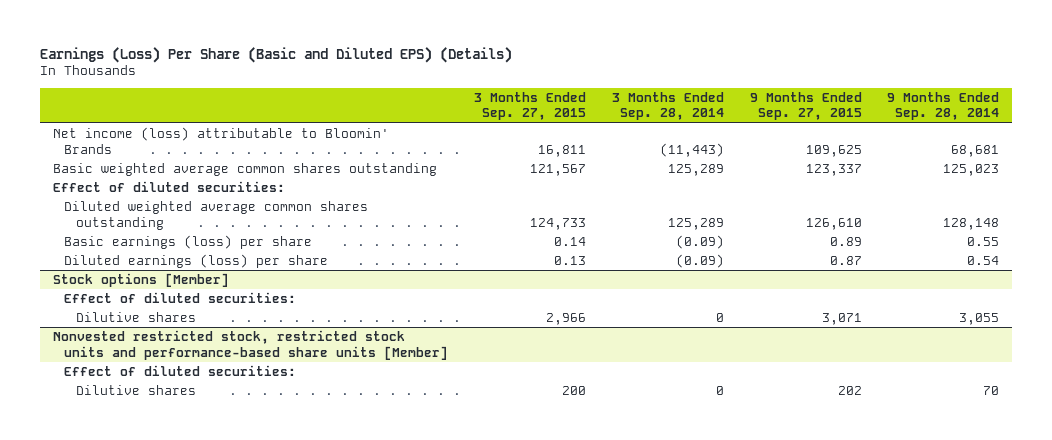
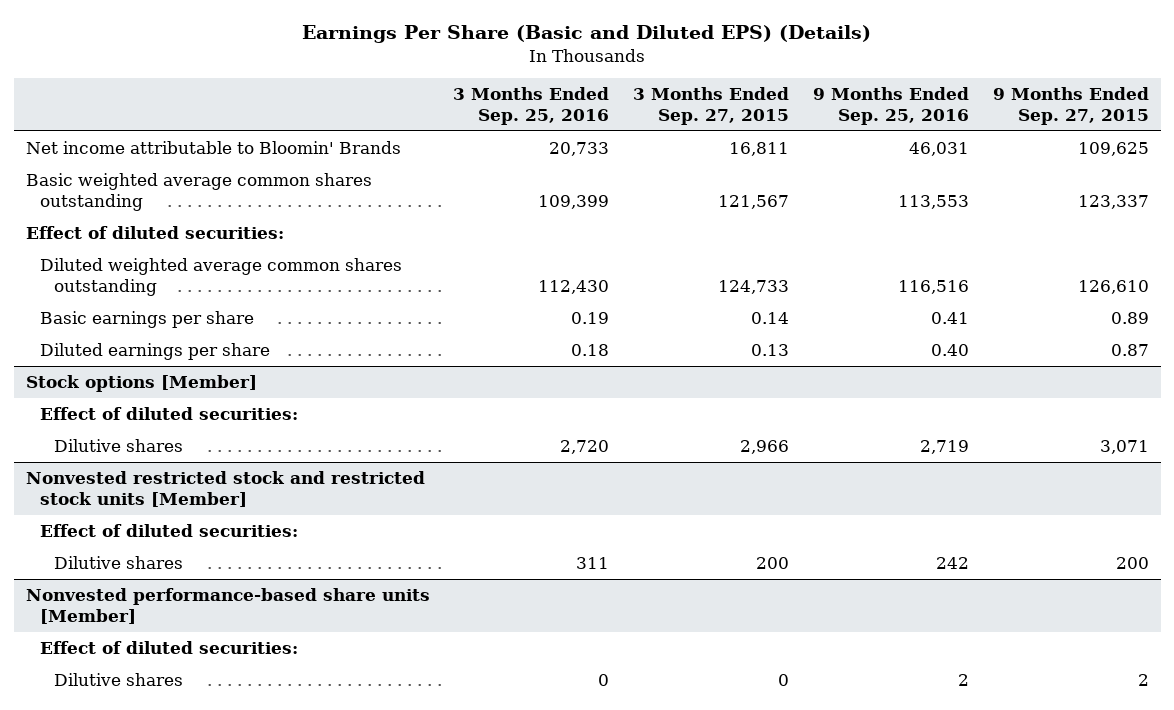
- Earnings (Loss) Per Share (Basic and Diluted EPS) (Details)
+ Earnings Per Share (Basic and Diluted EPS) (Details)
- | 3 Months Ended Sep. 27, 2015 | 3 Months Ended Sep. 28, 2014 | 9 Months Ended Sep. 27, 2015 | 9 Months Ended Sep. 28, 2014
+ | 3 Months Ended Sep. 25, 2016 | 3 Months Ended Sep. 27, 2015 | 9 Months Ended Sep. 25, 2016 | 9 Months Ended Sep. 27, 2015
- Net income (loss) attributable to Bloomin' Brands | 16,811 | (11,443) | 109,625 | 68,681
+ Net income attributable to Bloomin' Brands | 20,733 | 16,811 | 46,031 | 109,625
- Basic earnings (loss) per share | 0.14 | (0.09) | 0.89 | 0.55
- Diluted earnings (loss) per share | 0.13 | (0.09) | 0.87 | 0.54
+ Basic earnings per share | 0.19 | 0.14 | 0.41 | 0.89
+ Diluted earnings per share | 0.18 | 0.13 | 0.40 | 0.87
- Nonvested restricted stock, restricted stock units and performance-based share units [Member]
+ Nonvested restricted stock and restricted stock units [Member]
- Dilutive shares | 200 | 0 | 202 | 70
+ Dilutive shares | 311 | 200 | 242 | 200
+ Nonvested performance-based share units [Member]
+ Effect of diluted securities:
+ Dilutive shares | 0 | 0 | 2 | 2

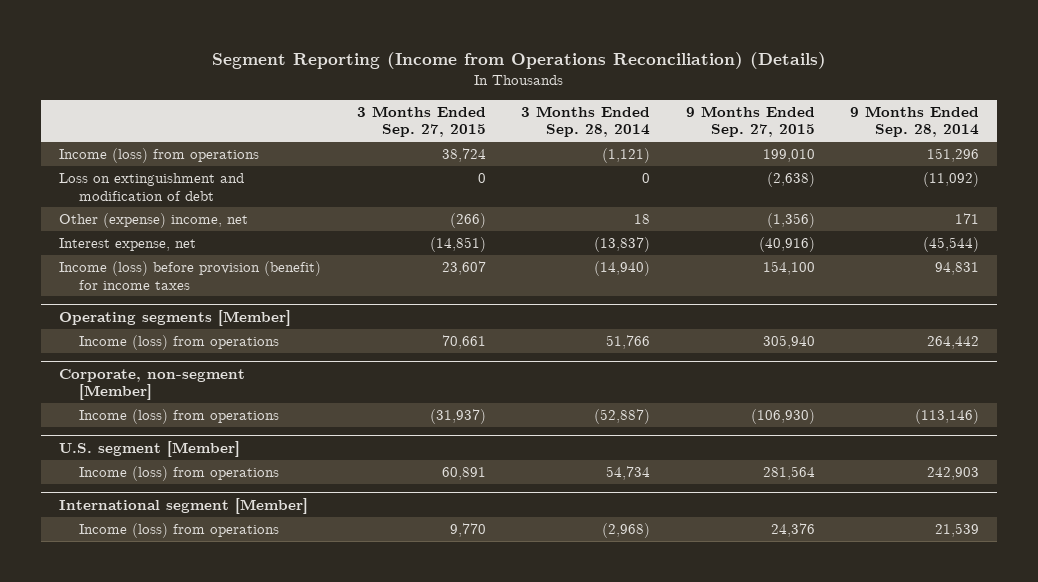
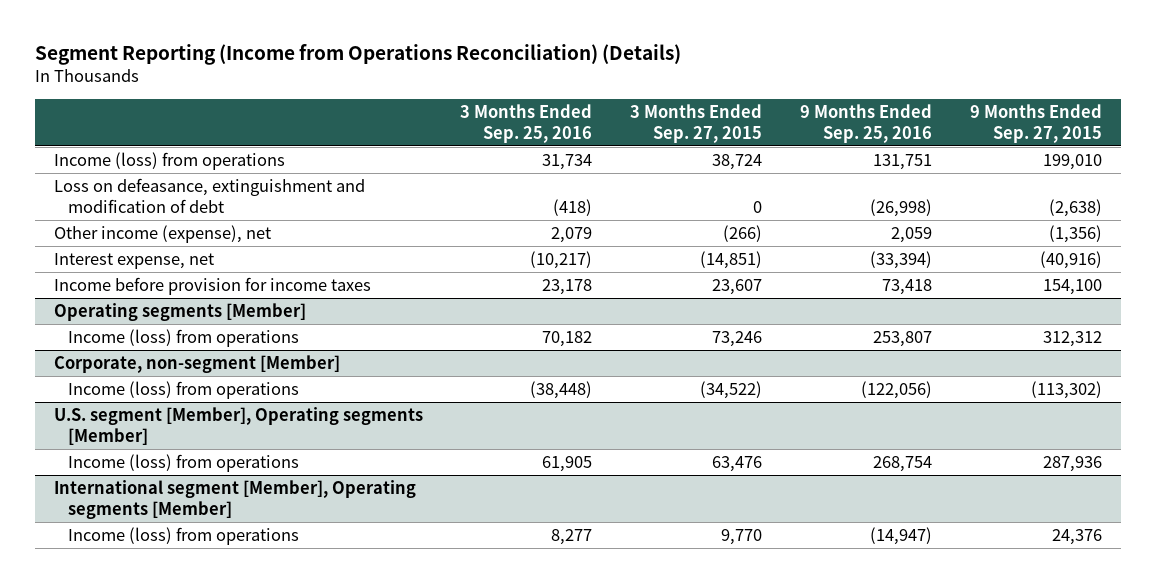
- | 3 Months Ended Sep. 27, 2015 | 3 Months Ended Sep. 28, 2014 | 9 Months Ended Sep. 27, 2015 | 9 Months Ended Sep. 28, 2014
+ | 3 Months Ended Sep. 25, 2016 | 3 Months Ended Sep. 27, 2015 | 9 Months Ended Sep. 25, 2016 | 9 Months Ended Sep. 27, 2015
- Loss on extinguishment and modification of debt | 0 | 0 | (2,638) | (11,092)
- Other (expense) income, net | (266) | 18 | (1,356) | 171
+ Loss on defeasance, extinguishment and modification of debt | (418) | 0 | (26,998) | (2,638)
+ Other income (expense), net | 2,079 | (266) | 2,059 | (1,356)
- Income (loss) before provision (benefit) for income taxes | 23,607 | (14,940) | 154,100 | 94,831
+ Income before provision for income taxes | 23,178 | 23,607 | 73,418 | 154,100
@ Operating segments [Member]
- Income (loss) from operations | 70,661 | 51,766 | 305,940 | 264,442
+ Income (loss) from operations | 70,182 | 73,246 | 253,807 | 312,312
@ Corporate, non-segment [Member]
- Income (loss) from operations | (31,937) | (52,887) | (106,930) | (113,146)
- U.S. segment [Member]
- Income (loss) from operations | 60,891 | 54,734 | 281,564 | 242,903
- International segment [Member]
@ Corporate, non-segment [Member]
+ Income (loss) from operations | (38,448) | (34,522) | (122,056) | (113,302)
+ U.S. segment [Member], Operating segments [Member]
+ Income (loss) from operations | 61,905 | 63,476 | 268,754 | 287,936
+ International segment [Member], Operating segments [Member]

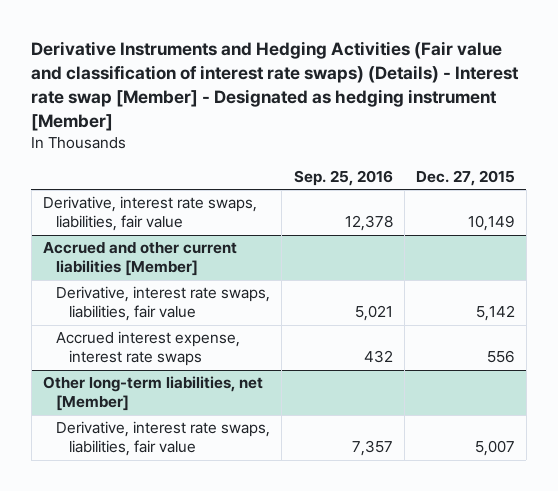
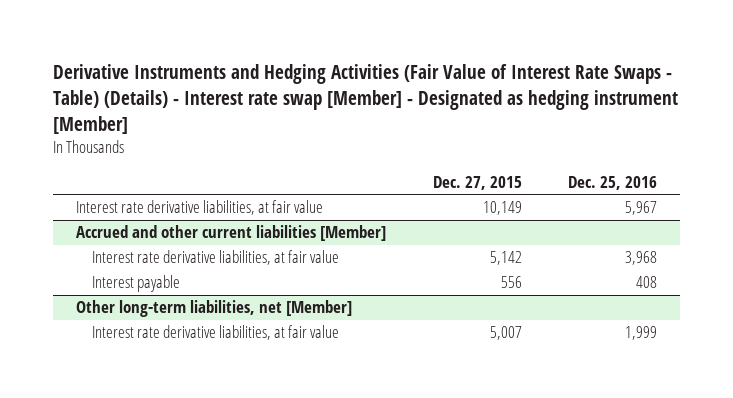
- Derivative Instruments and Hedging Activities (Fair value and classification of interest rate swaps) (Details) - Interest rate swap [Member] - Designated as hedging instrument [Member]
+ Derivative Instruments and Hedging Activities (Fair Value of Interest Rate Swaps - Table) (Details) - Interest rate swap [Member] - Designated as hedging instrument [Member]
- | Sep. 25, 2016 | Dec. 27, 2015
+ | Dec. 27, 2015 | Dec. 25, 2016
- Derivative, interest rate swaps, liabilities, fair value | 12,378 | 10,149
+ Interest rate derivative liabilities, at fair value | 10,149 | 5,967
@ Accrued and other current liabilities [Member]
- Derivative, interest rate swaps, liabilities, fair value | 5,021 | 5,142
- Accrued interest expense, interest rate swaps | 432 | 556
+ Interest rate derivative liabilities, at fair value | 5,142 | 3,968
+ Interest payable | 556 | 408
@ Other long-term liabilities, net [Member]
- Derivative, interest rate swaps, liabilities, fair value | 7,357 | 5,007
+ Interest rate derivative liabilities, at fair value | 5,007 | 1,999

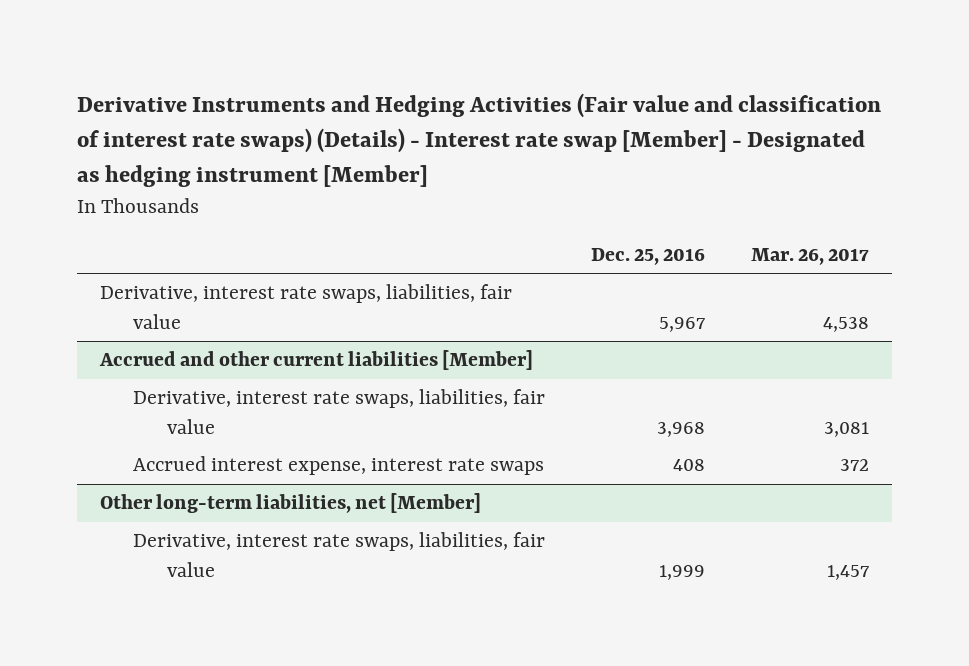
- Derivative Instruments and Hedging Activities (Fair Value of Interest Rate Swaps - Table) (Details) - Interest rate swap [Member] - Designated as hedging instrument [Member]
+ Derivative Instruments and Hedging Activities (Fair value and classification of interest rate swaps) (Details) - Interest rate swap [Member] - Designated as hedging instrument [Member]
- | Dec. 27, 2015 | Dec. 25, 2016
+ | Dec. 25, 2016 | Mar. 26, 2017
- Interest rate derivative liabilities, at fair value | 10,149 | 5,967
+ Derivative, interest rate swaps, liabilities, fair value | 5,967 | 4,538
@ Accrued and other current liabilities [Member]
- Interest rate derivative liabilities, at fair value | 5,142 | 3,968
- Interest payable | 556 | 408
+ Derivative, interest rate swaps, liabilities, fair value | 3,968 | 3,081
+ Accrued interest expense, interest rate swaps | 408 | 372
@ Other long-term liabilities, net [Member]
- Interest rate derivative liabilities, at fair value | 5,007 | 1,999
+ Derivative, interest rate swaps, liabilities, fair value | 1,999 | 1,457

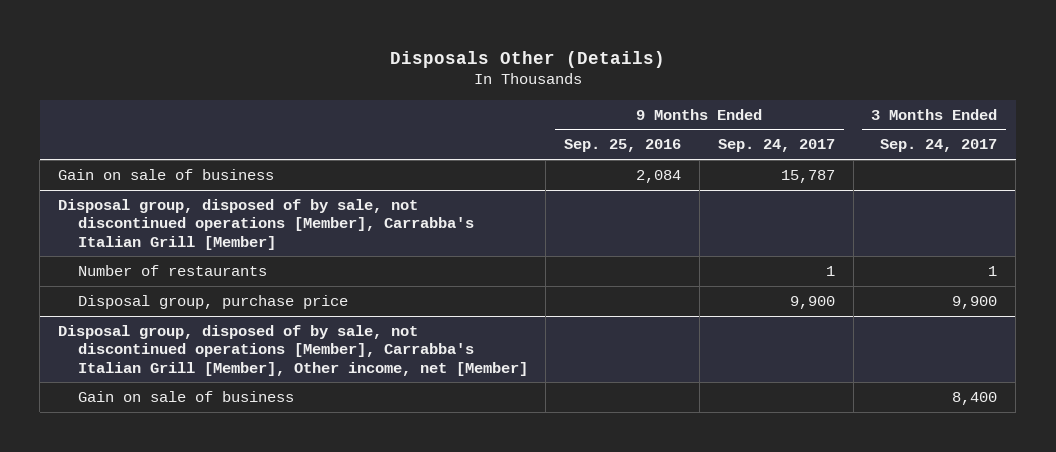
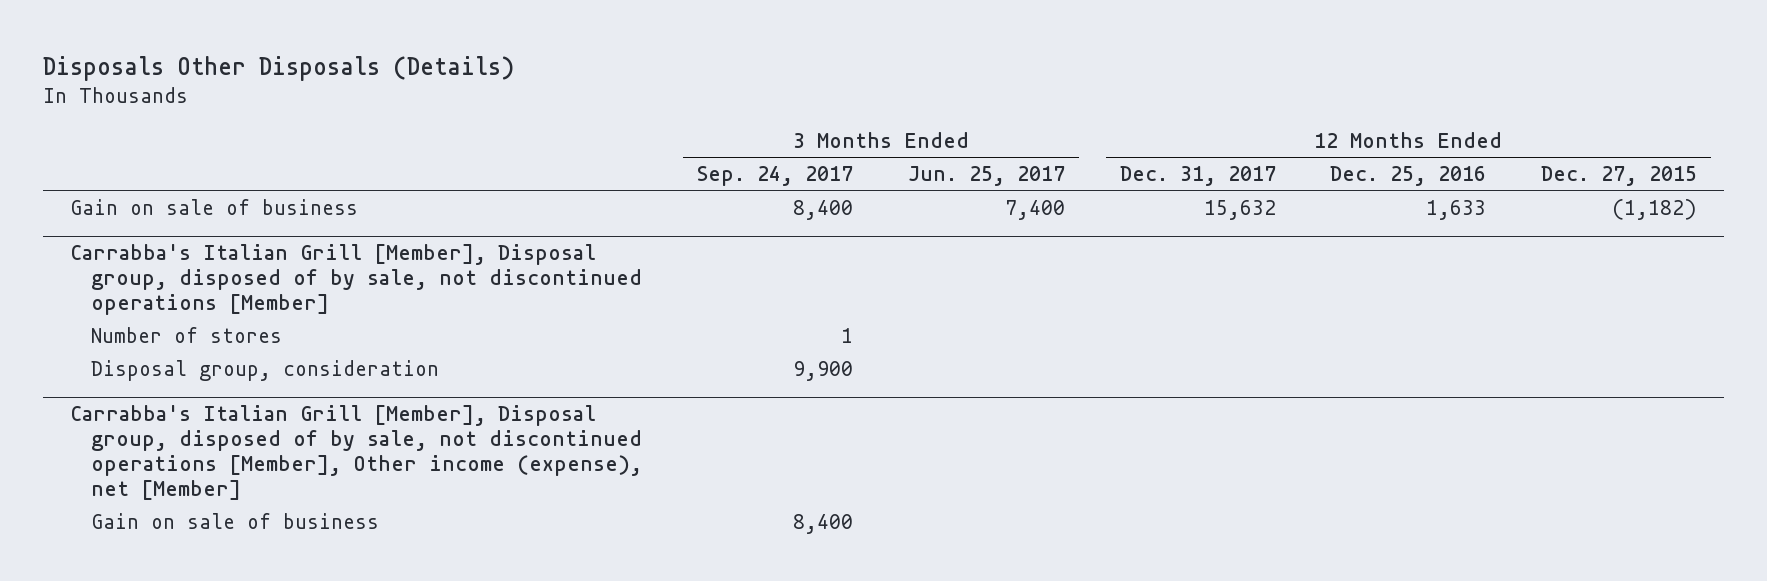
- Disposals Other (Details)
+ Disposals Other Disposals (Details)
- | 9 Months Ended Sep. 25, 2016 | 9 Months Ended Sep. 24, 2017 | 3 Months Ended Sep. 24, 2017
+ | 3 Months Ended Sep. 24, 2017 | 3 Months Ended Jun. 25, 2017 | 12 Months Ended Dec. 31, 2017 | 12 Months Ended Dec. 25, 2016 | 12 Months Ended Dec. 27, 2015
- Gain on sale of business | 2,084 | 15,787 |
- Disposal group, disposed of by sale, not discontinued operations [Member], Carrabba's Italian Grill [Member]
- Number of restaurants | | 1 | 1
- Disposal group, purchase price | | 9,900 | 9,900
- Disposal group, disposed of by sale, not discontinued operations [Member], Carrabba's Italian Grill [Member], Other income, net [Member]
+ Carrabba's Italian Grill [Member], Disposal group, disposed of by sale, not discontinued operations [Member]
+ Number of stores | 1 | | | |
+ Disposal group, consideration | 9,900 | | | |
+ Carrabba's Italian Grill [Member], Disposal group, disposed of by sale, not discontinued operations [Member], Other income (expense), net [Member]
+ Gain on sale of business | 8,400 | | | |

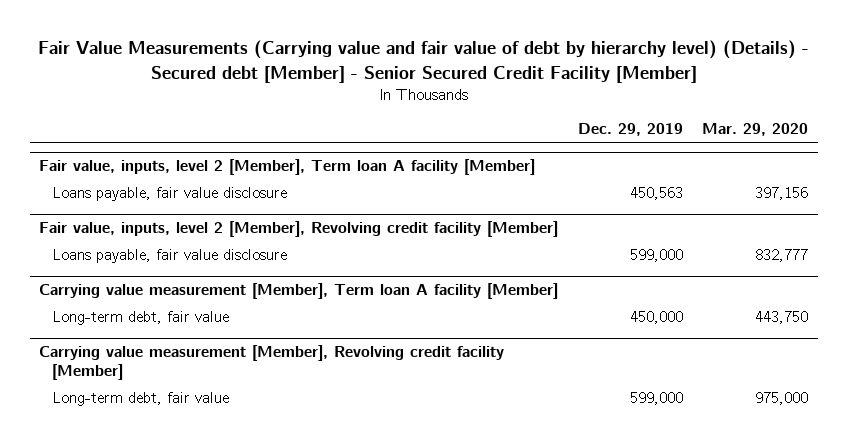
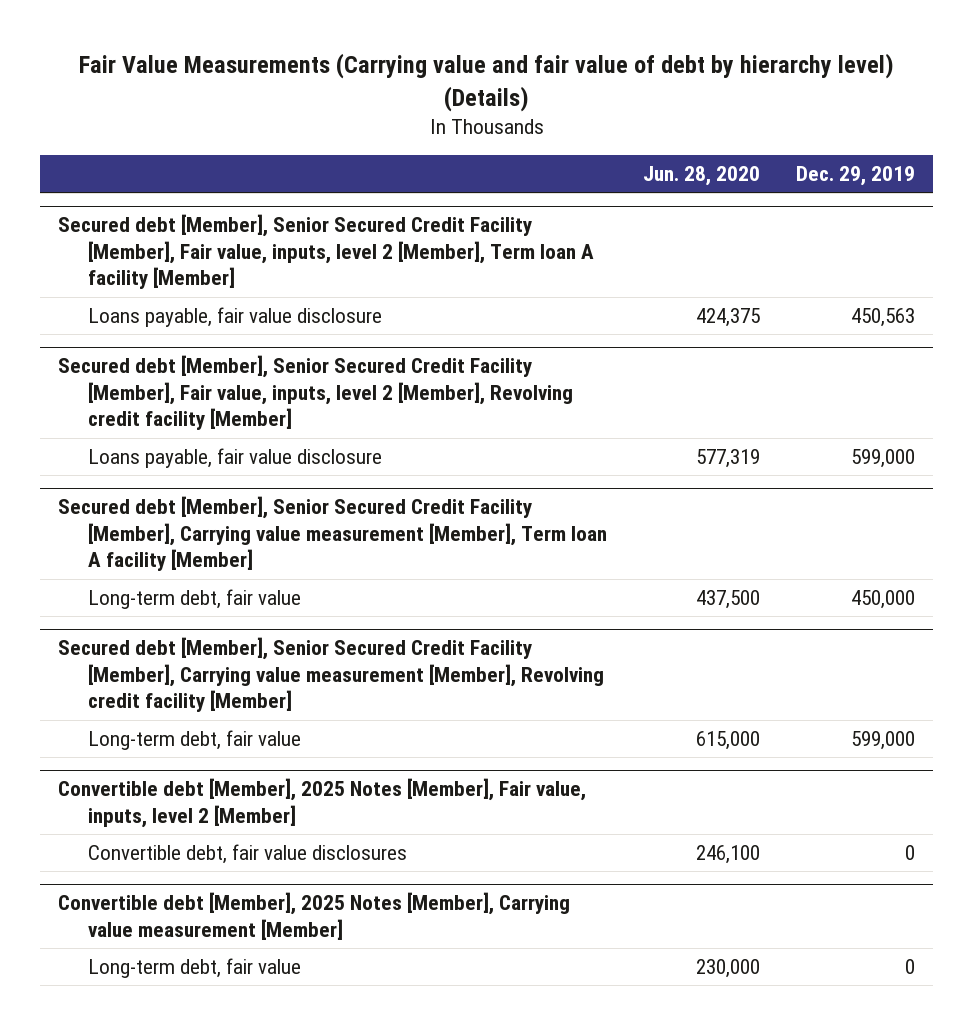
- Fair Value Measurements (Carrying value and fair value of debt by hierarchy level) (Details) - Secured debt [Member] - Senior Secured Credit Facility [Member]
+ Fair Value Measurements (Carrying value and fair value of debt by hierarchy level) (Details)
- | Dec. 29, 2019 | Mar. 29, 2020
+ | Jun. 28, 2020 | Dec. 29, 2019
- Fair value, inputs, level 2 [Member], Term loan A facility [Member]
+ Secured debt [Member], Senior Secured Credit Facility [Member], Fair value, inputs, level 2 [Member], Term loan A facility [Member]
- Fair value, inputs, level 2 [Member], Revolving credit facility [Member]
+ Secured debt [Member], Senior Secured Credit Facility [Member], Fair value, inputs, level 2 [Member], Revolving credit facility [Member]
- Carrying value measurement [Member], Term loan A facility [Member]
+ Secured debt [Member], Senior Secured Credit Facility [Member], Carrying value measurement [Member], Term loan A facility [Member]
- Carrying value measurement [Member], Revolving credit facility [Member]
+ Secured debt [Member], Senior Secured Credit Facility [Member], Carrying value measurement [Member], Revolving credit facility [Member]
+ Convertible debt [Member], 2025 Notes [Member], Fair value, inputs, level 2 [Member]
+ Convertible debt, fair value disclosures | 246,100 | 0
+ Convertible debt [Member], 2025 Notes [Member], Carrying value measurement [Member]
+ Long-term debt, fair value | 230,000 | 0

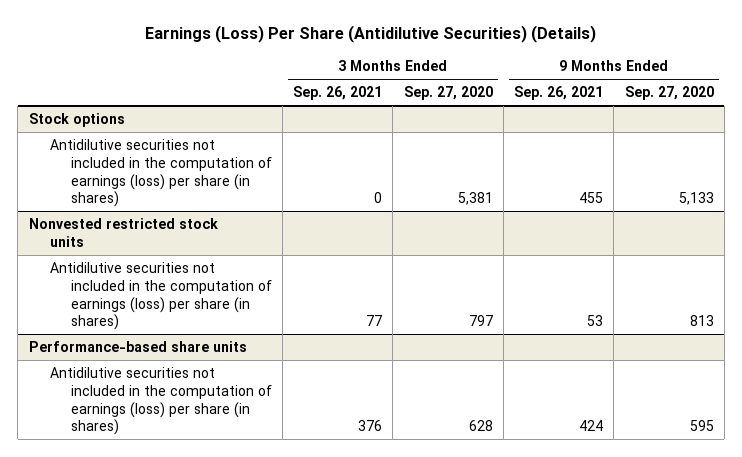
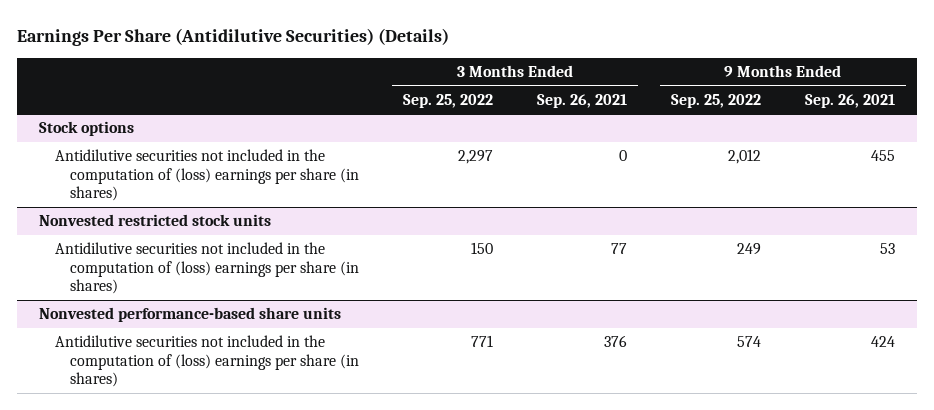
- Earnings (Loss) Per Share (Antidilutive Securities) (Details)
+ Earnings Per Share (Antidilutive Securities) (Details)
- | 3 Months Ended Sep. 26, 2021 | 3 Months Ended Sep. 27, 2020 | 9 Months Ended Sep. 26, 2021 | 9 Months Ended Sep. 27, 2020
+ | 3 Months Ended Sep. 25, 2022 | 3 Months Ended Sep. 26, 2021 | 9 Months Ended Sep. 25, 2022 | 9 Months Ended Sep. 26, 2021
@ Stock options
- Antidilutive securities not included in the computation of earnings (loss) per share (in shares) | 0 | 5,381 | 455 | 5,133
+ Antidilutive securities not included in the computation of (loss) earnings per share (in shares) | 2,297 | 0 | 2,012 | 455
@ Nonvested restricted stock units
- Antidilutive securities not included in the computation of earnings (loss) per share (in shares) | 77 | 797 | 53 | 813
- Performance-based share units
- Antidilutive securities not included in the computation of earnings (loss) per share (in shares) | 376 | 628 | 424 | 595
@ Nonvested restricted stock units
+ Antidilutive securities not included in the computation of (loss) earnings per share (in shares) | 150 | 77 | 249 | 53
+ Nonvested performance-based share units
+ Antidilutive securities not included in the computation of (loss) earnings per share (in shares) | 771 | 376 | 574 | 424

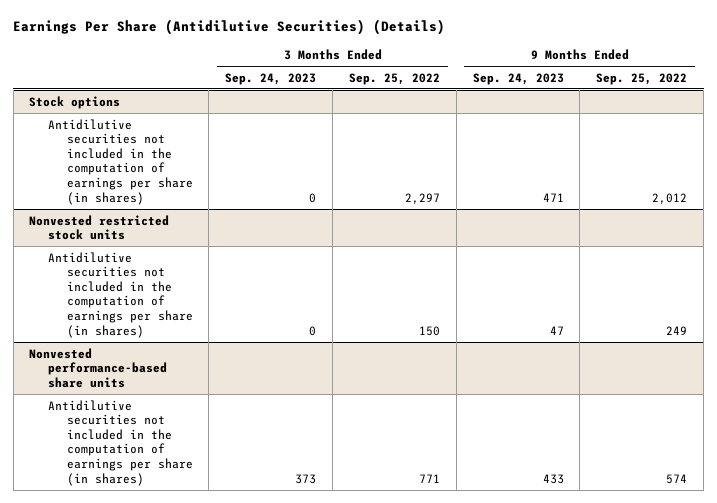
- | 3 Months Ended Sep. 25, 2022 | 3 Months Ended Sep. 26, 2021 | 9 Months Ended Sep. 25, 2022 | 9 Months Ended Sep. 26, 2021
+ | 3 Months Ended Sep. 24, 2023 | 3 Months Ended Sep. 25, 2022 | 9 Months Ended Sep. 24, 2023 | 9 Months Ended Sep. 25, 2022
@ Stock options
- Antidilutive securities not included in the computation of (loss) earnings per share (in shares) | 2,297 | 0 | 2,012 | 455
+ Antidilutive securities not included in the computation of earnings per share (in shares) | 0 | 2,297 | 471 | 2,012
@ Nonvested restricted stock units
- Antidilutive securities not included in the computation of (loss) earnings per share (in shares) | 150 | 77 | 249 | 53
+ Antidilutive securities not included in the computation of earnings per share (in shares) | 0 | 150 | 47 | 249
@ Nonvested performance-based share units
- Antidilutive securities not included in the computation of (loss) earnings per share (in shares) | 771 | 376 | 574 | 424
+ Antidilutive securities not included in the computation of earnings per share (in shares) | 373 | 771 | 433 | 574

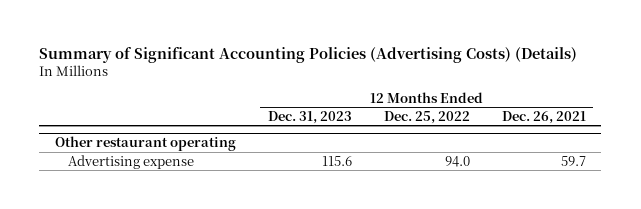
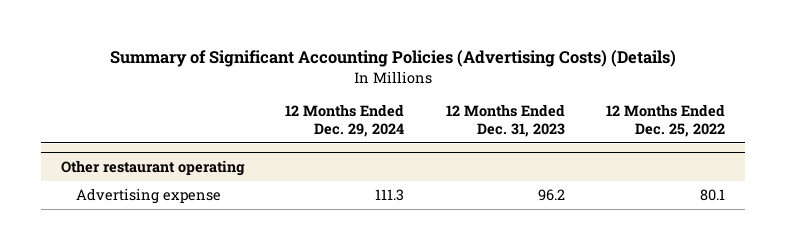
- | 12 Months Ended Dec. 31, 2023 | 12 Months Ended Dec. 25, 2022 | 12 Months Ended Dec. 26, 2021
+ | 12 Months Ended Dec. 29, 2024 | 12 Months Ended Dec. 31, 2023 | 12 Months Ended Dec. 25, 2022
@ Other restaurant operating
- Advertising expense | 115.6 | 94.0 | 59.7
+ Advertising expense | 111.3 | 96.2 | 80.1

